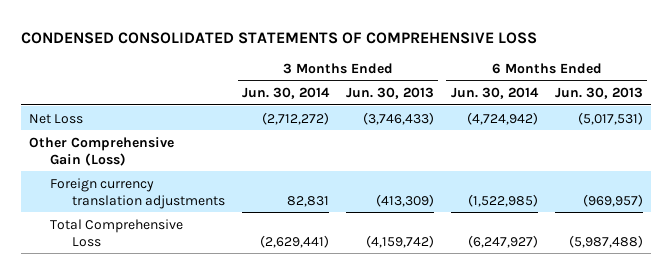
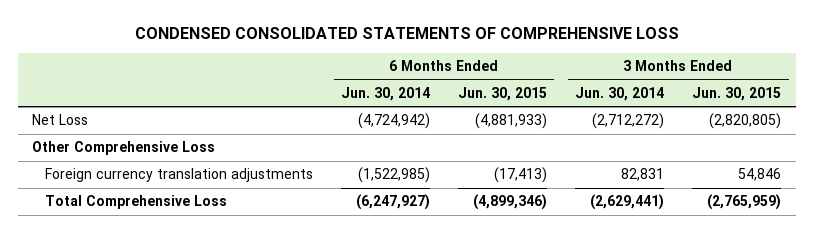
- | 3 Months Ended Jun. 30, 2014 | 3 Months Ended Jun. 30, 2013 | 6 Months Ended Jun. 30, 2014 | 6 Months Ended Jun. 30, 2013
+ | 6 Months Ended Jun. 30, 2014 | 6 Months Ended Jun. 30, 2015 | 3 Months Ended Jun. 30, 2014 | 3 Months Ended Jun. 30, 2015
- Other Comprehensive Gain (Loss)
+ Other Comprehensive Loss

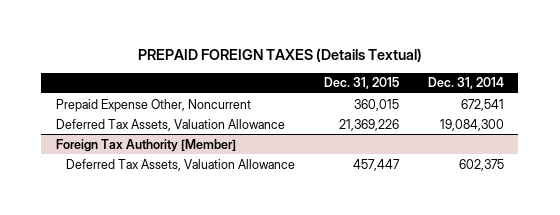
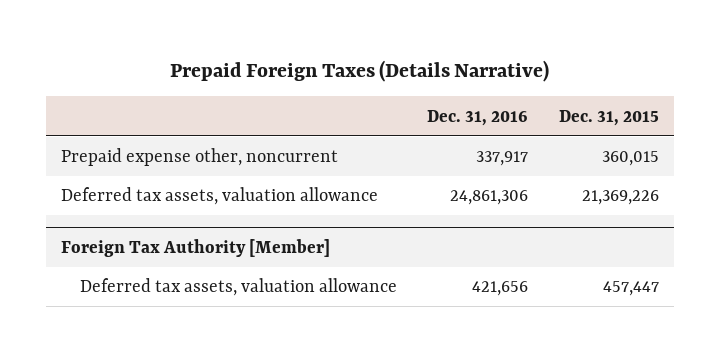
- PREPAID FOREIGN TAXES (Details Textual)
+ Prepaid Foreign Taxes (Details Narrative)
- | Dec. 31, 2015 | Dec. 31, 2014
+ | Dec. 31, 2016 | Dec. 31, 2015
- Prepaid Expense Other, Noncurrent | 360,015 | 672,541
- Deferred Tax Assets, Valuation Allowance | 21,369,226 | 19,084,300
+ Prepaid expense other, noncurrent | 337,917 | 360,015
+ Deferred tax assets, valuation allowance | 24,861,306 | 21,369,226
@ Foreign Tax Authority [Member]
- Deferred Tax Assets, Valuation Allowance | 457,447 | 602,375
+ Deferred tax assets, valuation allowance | 421,656 | 457,447

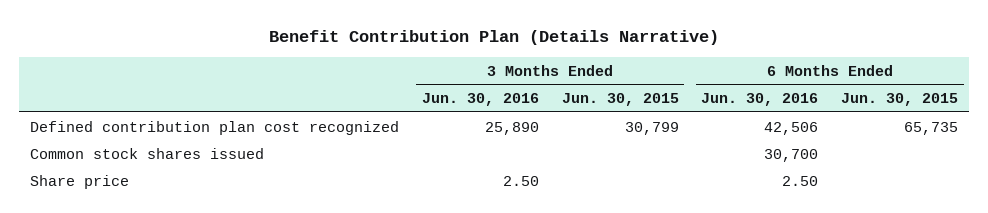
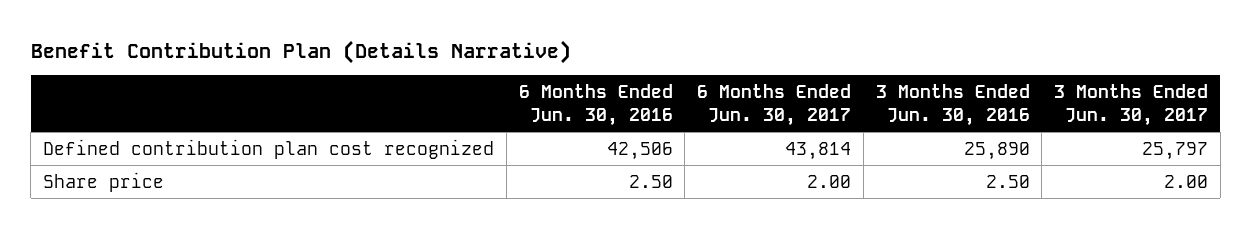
- | 3 Months Ended Jun. 30, 2016 | 3 Months Ended Jun. 30, 2015 | 6 Months Ended Jun. 30, 2016 | 6 Months Ended Jun. 30, 2015
+ | 6 Months Ended Jun. 30, 2016 | 6 Months Ended Jun. 30, 2017 | 3 Months Ended Jun. 30, 2016 | 3 Months Ended Jun. 30, 2017
- Common stock shares issued | | | 30,700 |

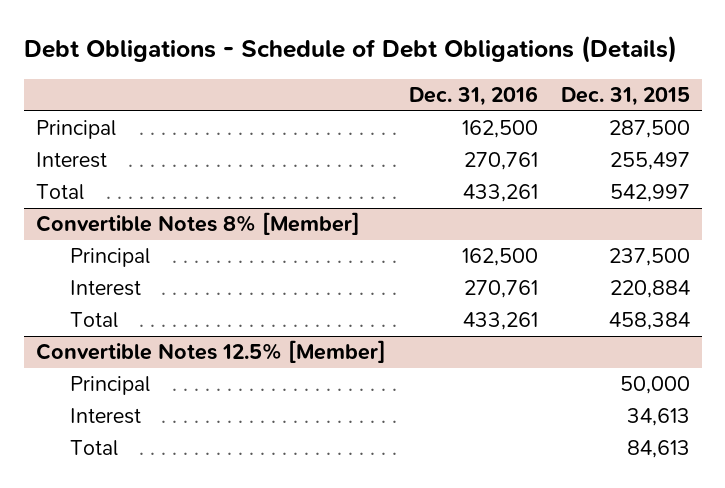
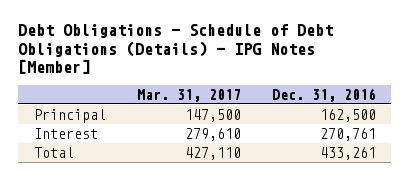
- Debt Obligations - Schedule of Debt Obligations (Details)
+ Debt Obligations - Schedule of Debt Obligations (Details) - IPG Notes [Member]
- | Dec. 31, 2016 | Dec. 31, 2015
+ | Mar. 31, 2017 | Dec. 31, 2016
- Convertible Notes 8% [Member]
- Principal | 162,500 | 237,500
- Interest | 270,761 | 220,884
- Total | 433,261 | 458,384
- Convertible Notes 12.5% [Member]
- Principal | | 50,000
- Interest | | 34,613
- Total | | 84,613

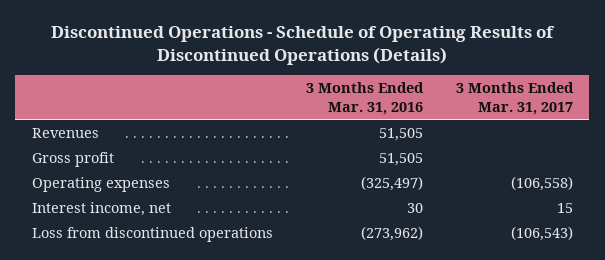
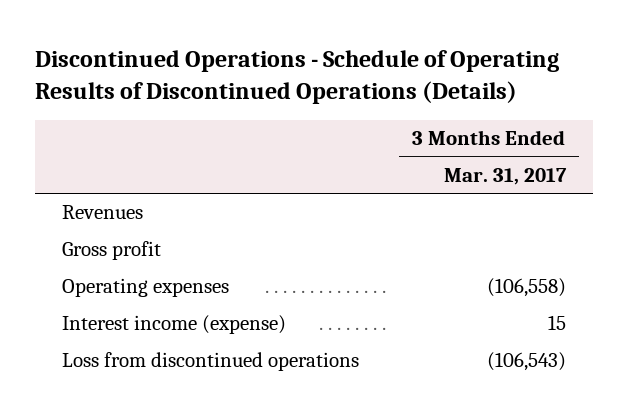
- | 3 Months Ended Mar. 31, 2016 | 3 Months Ended Mar. 31, 2017
+ | 3 Months Ended Mar. 31, 2017
- Interest income, net | 30 | 15
+ Interest income (expense) | 15

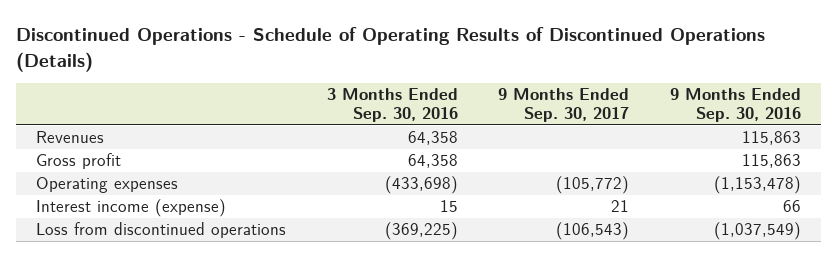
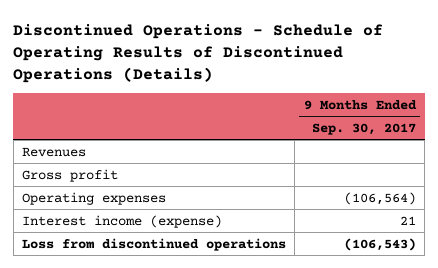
- | 3 Months Ended Sep. 30, 2016 | 9 Months Ended Sep. 30, 2017 | 9 Months Ended Sep. 30, 2016
+ | 9 Months Ended Sep. 30, 2017
- Operating expenses | (433,698) | (105,772) | (1,153,478)
+ Operating expenses | (106,564)

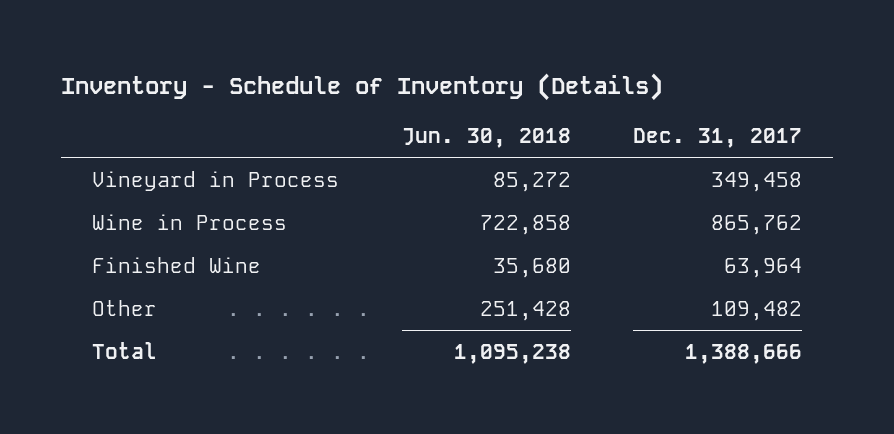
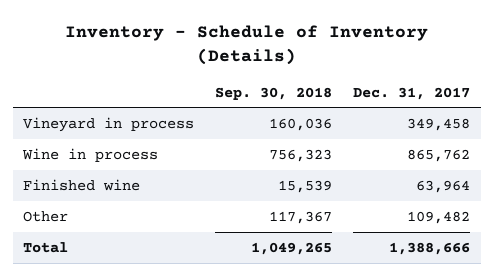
- | Jun. 30, 2018 | Dec. 31, 2017
+ | Sep. 30, 2018 | Dec. 31, 2017
- Vineyard in Process | 85,272 | 349,458
- Wine in Process | 722,858 | 865,762
- Finished Wine | 35,680 | 63,964
+ Vineyard in process | 160,036 | 349,458
+ Wine in process | 756,323 | 865,762
+ Finished wine | 15,539 | 63,964

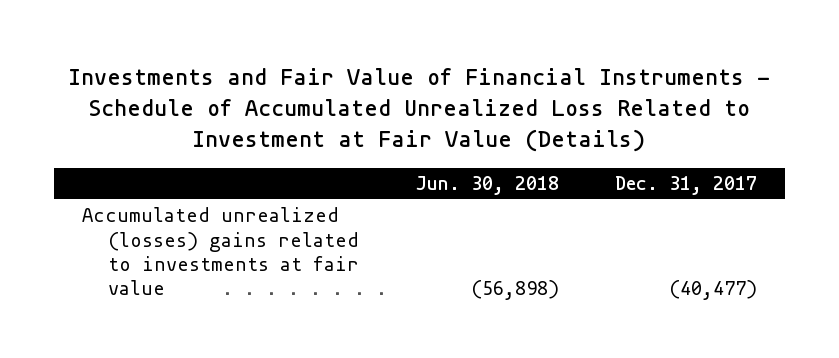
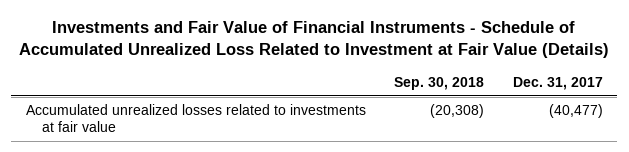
- | Jun. 30, 2018 | Dec. 31, 2017
+ | Sep. 30, 2018 | Dec. 31, 2017
- Accumulated unrealized (losses) gains related to investments at fair value | (56,898) | (40,477)
+ Accumulated unrealized losses related to investments at fair value | (20,308) | (40,477)

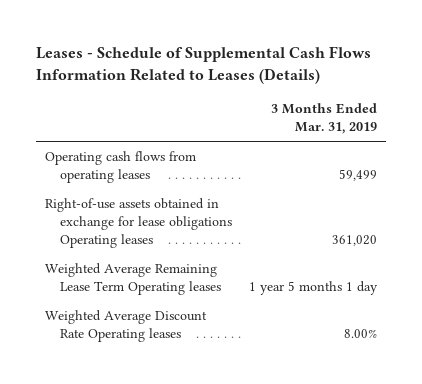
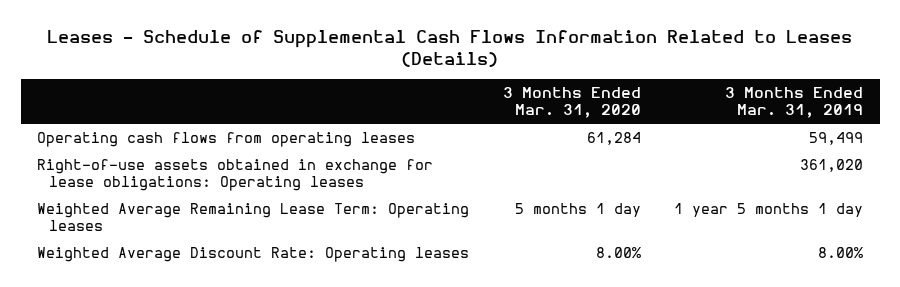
- | 3 Months Ended Mar. 31, 2019
+ | 3 Months Ended Mar. 31, 2020 | 3 Months Ended Mar. 31, 2019
- Right-of-use assets obtained in exchange for lease obligations Operating leases | 361,020
- Weighted Average Remaining Lease Term Operating leases | 1 year 5 months 1 day
- Weighted Average Discount Rate Operating leases | 8.00%
+ Right-of-use assets obtained in exchange for lease obligations: Operating leases | | 361,020
+ Weighted Average Remaining Lease Term: Operating leases | 5 months 1 day | 1 year 5 months 1 day
+ Weighted Average Discount Rate: Operating leases | 8.00% | 8.00%

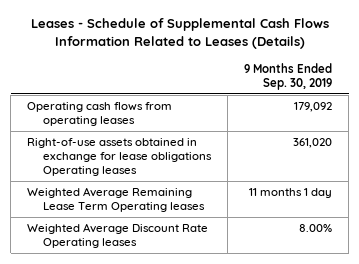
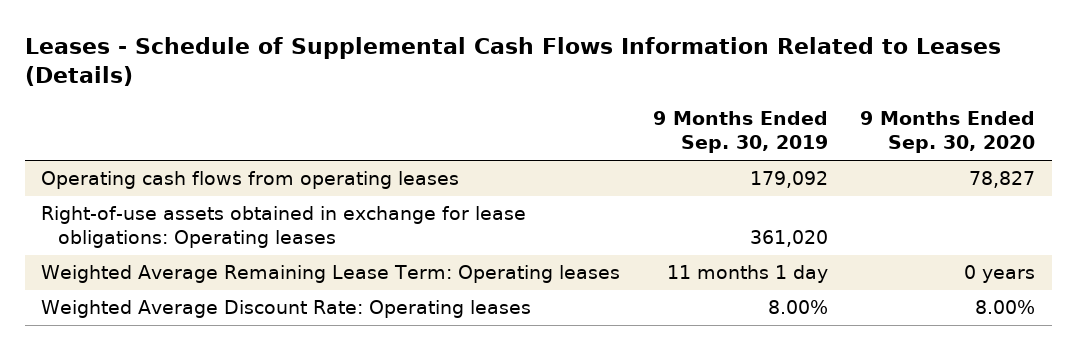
- | 9 Months Ended Sep. 30, 2019
+ | 9 Months Ended Sep. 30, 2019 | 9 Months Ended Sep. 30, 2020
- Right-of-use assets obtained in exchange for lease obligations Operating leases | 361,020
- Weighted Average Remaining Lease Term Operating leases | 11 months 1 day
- Weighted Average Discount Rate Operating leases | 8.00%
+ Right-of-use assets obtained in exchange for lease obligations: Operating leases | 361,020 |
+ Weighted Average Remaining Lease Term: Operating leases | 11 months 1 day | 0 years
+ Weighted Average Discount Rate: Operating leases | 8.00% | 8.00%

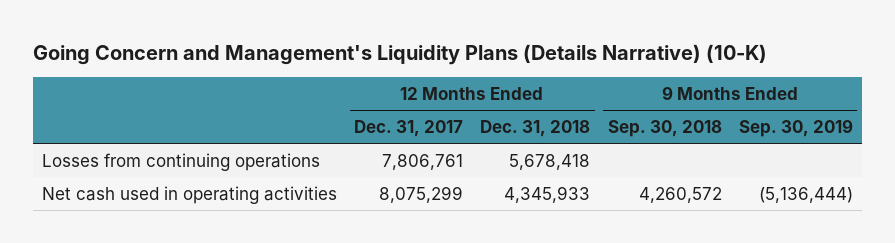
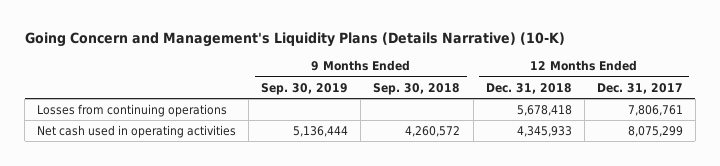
- | 12 Months Ended Dec. 31, 2017 | 12 Months Ended Dec. 31, 2018 | 9 Months Ended Sep. 30, 2018 | 9 Months Ended Sep. 30, 2019
+ | 9 Months Ended Sep. 30, 2019 | 9 Months Ended Sep. 30, 2018 | 12 Months Ended Dec. 31, 2018 | 12 Months Ended Dec. 31, 2017
- Net cash used in operating activities | 8,075,299 | 4,345,933 | 4,260,572 | (5,136,444)
+ Net cash used in operating activities | 5,136,444 | 4,260,572 | 4,345,933 | 8,075,299

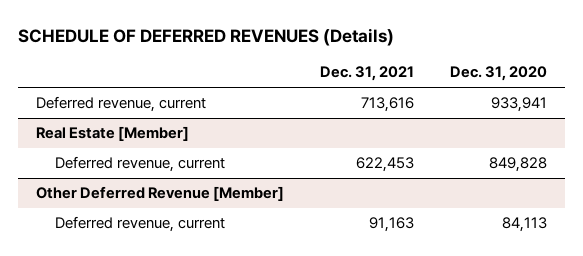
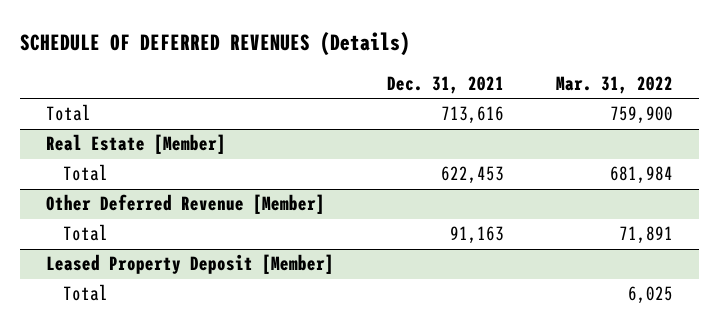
- | Dec. 31, 2021 | Dec. 31, 2020
+ | Dec. 31, 2021 | Mar. 31, 2022
- Deferred revenue, current | 713,616 | 933,941
+ Total | 713,616 | 759,900
@ Real Estate [Member]
- Deferred revenue, current | 622,453 | 849,828
+ Total | 622,453 | 681,984
@ Other Deferred Revenue [Member]
- Deferred revenue, current | 91,163 | 84,113
+ Total | 91,163 | 71,891
+ Leased Property Deposit [Member]
+ Total | | 6,025

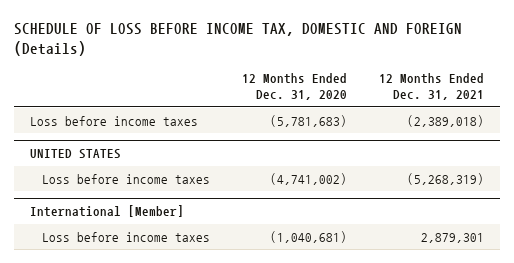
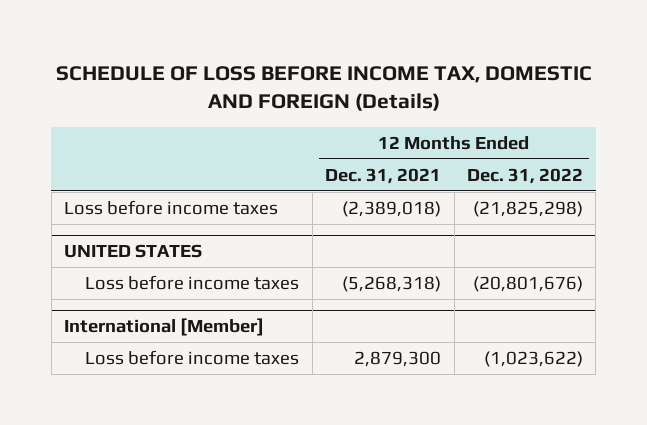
- | 12 Months Ended Dec. 31, 2020 | 12 Months Ended Dec. 31, 2021
+ | 12 Months Ended Dec. 31, 2021 | 12 Months Ended Dec. 31, 2022
@ UNITED STATES
- Loss before income taxes | (4,741,002) | (5,268,319)
+ Loss before income taxes | (5,268,318) | (20,801,676)
@ International [Member]
- Loss before income taxes | (1,040,681) | 2,879,301
+ Loss before income taxes | 2,879,300 | (1,023,622)

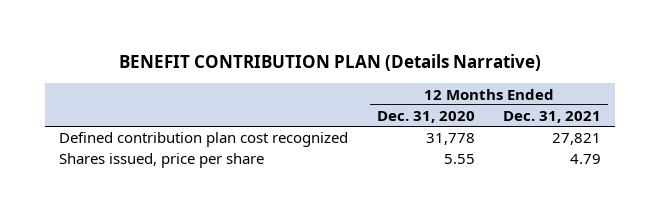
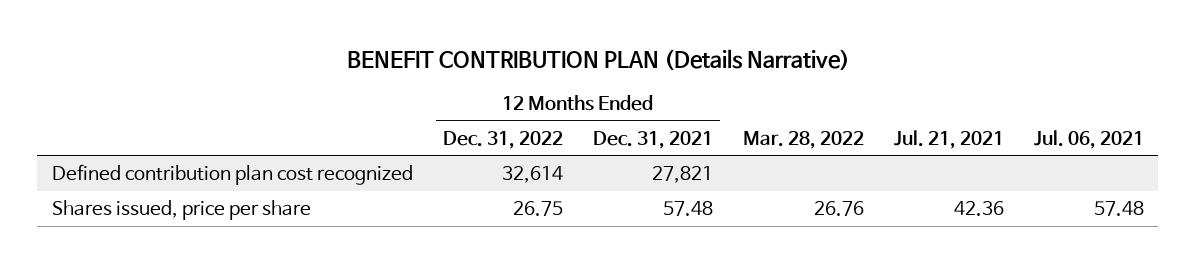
- | 12 Months Ended Dec. 31, 2020 | 12 Months Ended Dec. 31, 2021
+ | 12 Months Ended Dec. 31, 2022 | 12 Months Ended Dec. 31, 2021 | Mar. 28, 2022 | Jul. 21, 2021 | Jul. 06, 2021
- Shares issued, price per share | 5.55 | 4.79
+ Shares issued, price per share | 26.75 | 57.48 | 26.76 | 42.36 | 57.48

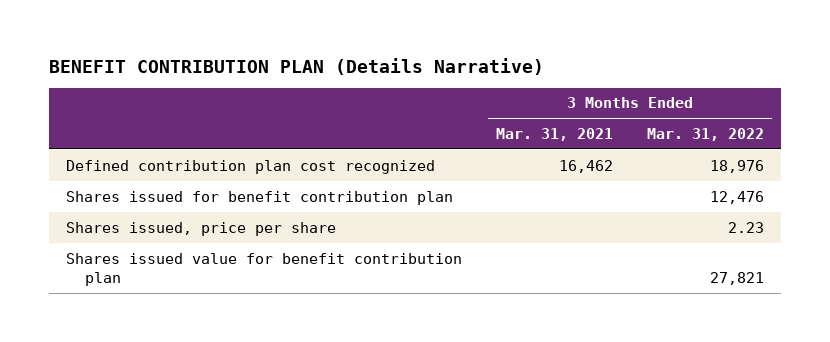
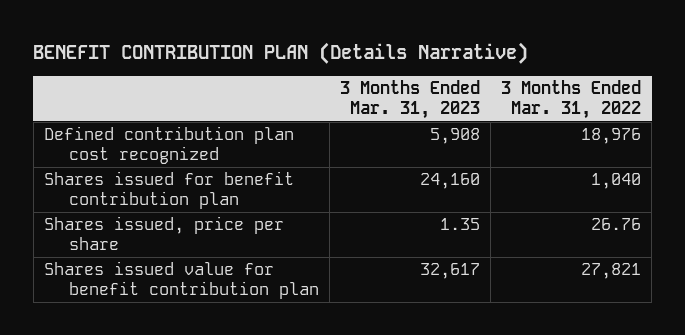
- | 3 Months Ended Mar. 31, 2021 | 3 Months Ended Mar. 31, 2022
+ | 3 Months Ended Mar. 31, 2023 | 3 Months Ended Mar. 31, 2022
- Shares issued for benefit contribution plan | | 12,476
- Shares issued, price per share | | 2.23
+ Shares issued for benefit contribution plan | 24,160 | 1,040
+ Shares issued, price per share | 1.35 | 26.76

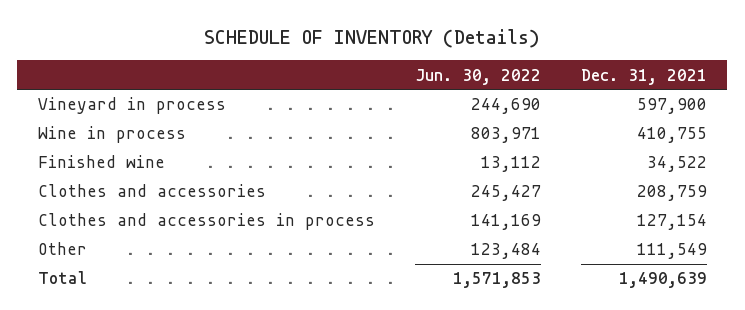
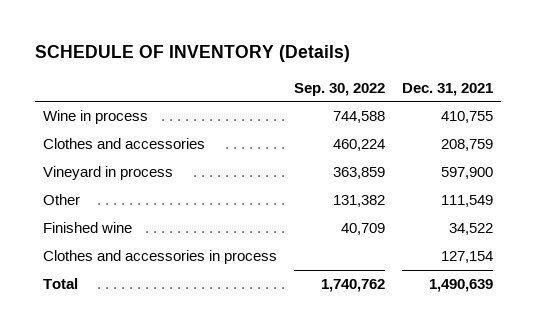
- | Jun. 30, 2022 | Dec. 31, 2021
+ | Sep. 30, 2022 | Dec. 31, 2021
moved down: Vineyard in process | 363,859 | 597,900
moved down: Finished wine | 40,709 | 34,522
moved down: Clothes and accessories in process | | 127,154

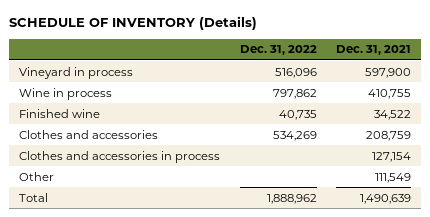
- | Sep. 30, 2022 | Dec. 31, 2021
+ | Dec. 31, 2022 | Dec. 31, 2021
moved down: Wine in process | 797,862 | 410,755
moved down: Clothes and accessories | 534,269 | 208,759
moved down: Other | | 111,549

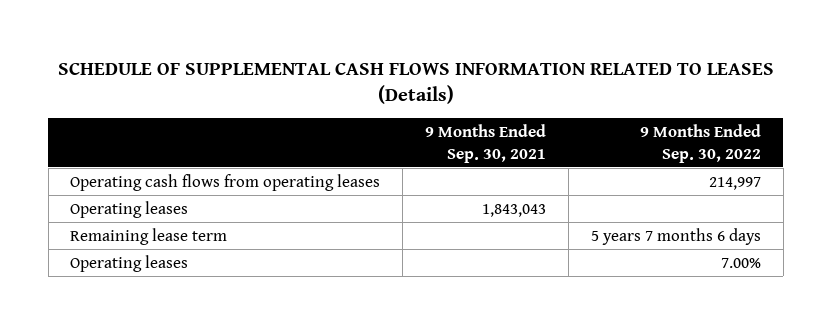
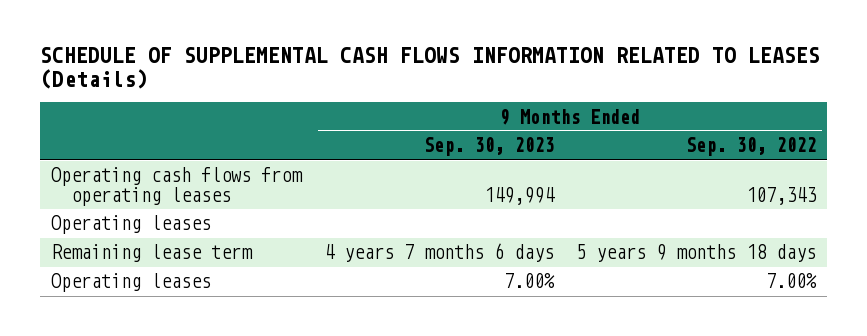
- | 9 Months Ended Sep. 30, 2021 | 9 Months Ended Sep. 30, 2022
+ | 9 Months Ended Sep. 30, 2023 | 9 Months Ended Sep. 30, 2022
- Operating cash flows from operating leases | | 214,997
+ Operating cash flows from operating leases | 149,994 | 107,343
- Remaining lease term | | 5 years 7 months 6 days
+ Remaining lease term | 4 years 7 months 6 days | 5 years 9 months 18 days

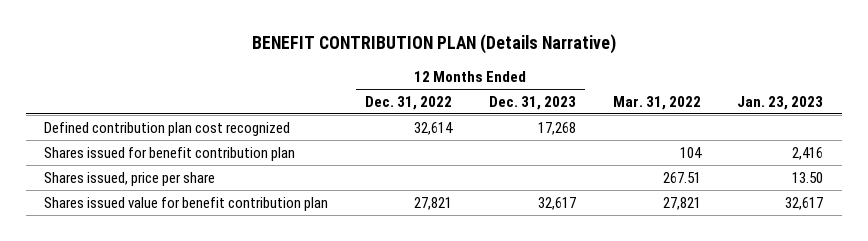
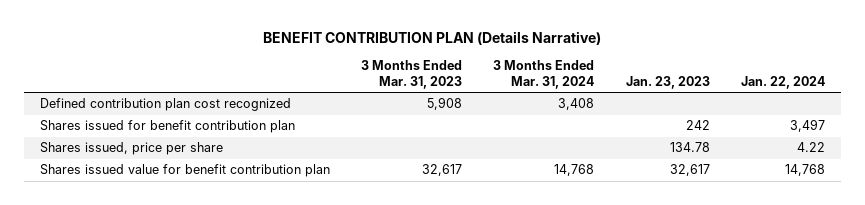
- | 12 Months Ended Dec. 31, 2022 | 12 Months Ended Dec. 31, 2023 | Mar. 31, 2022 | Jan. 23, 2023
+ | 3 Months Ended Mar. 31, 2023 | 3 Months Ended Mar. 31, 2024 | Jan. 23, 2023 | Jan. 22, 2024
- Shares issued for benefit contribution plan | | | 104 | 2,416
- Shares issued, price per share | | | 267.51 | 13.50
+ Shares issued for benefit contribution plan | | | 242 | 3,497
+ Shares issued, price per share | | | 134.78 | 4.22

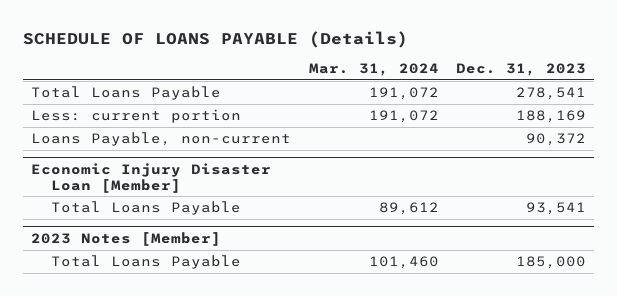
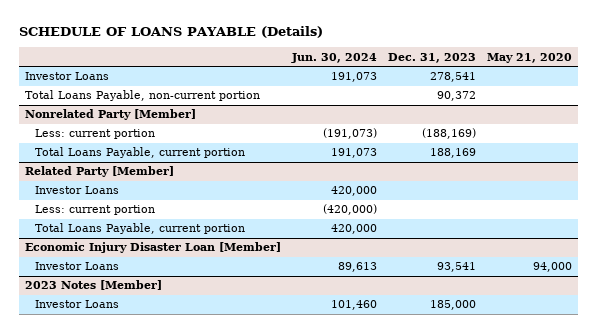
- | Mar. 31, 2024 | Dec. 31, 2023
+ | Jun. 30, 2024 | Dec. 31, 2023 | May 21, 2020
- Total Loans Payable | 191,072 | 278,541
- Less: current portion | 191,072 | 188,169
- Loans Payable, non-current | | 90,372
+ Investor Loans | 191,073 | 278,541 |
+ Total Loans Payable, non-current portion | | 90,372 |
+ Nonrelated Party [Member]
+ Less: current portion | (191,073) | (188,169) |
+ Total Loans Payable, current portion | 191,073 | 188,169 |
+ Related Party [Member]
+ Investor Loans | 420,000 | |
+ Less: current portion | (420,000) | |
+ Total Loans Payable, current portion | 420,000 | |
@ Economic Injury Disaster Loan [Member]
- Total Loans Payable | 89,612 | 93,541
+ Investor Loans | 89,613 | 93,541 | 94,000
@ 2023 Notes [Member]
- Total Loans Payable | 101,460 | 185,000
+ Investor Loans | 101,460 | 185,000 |

